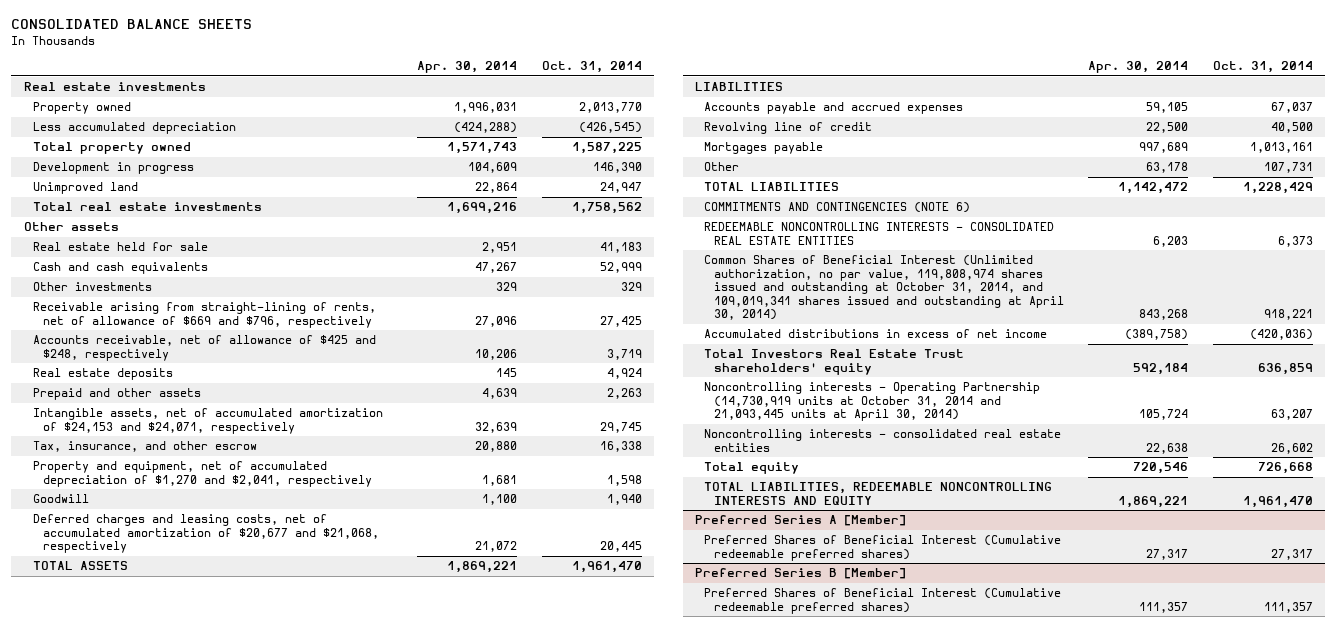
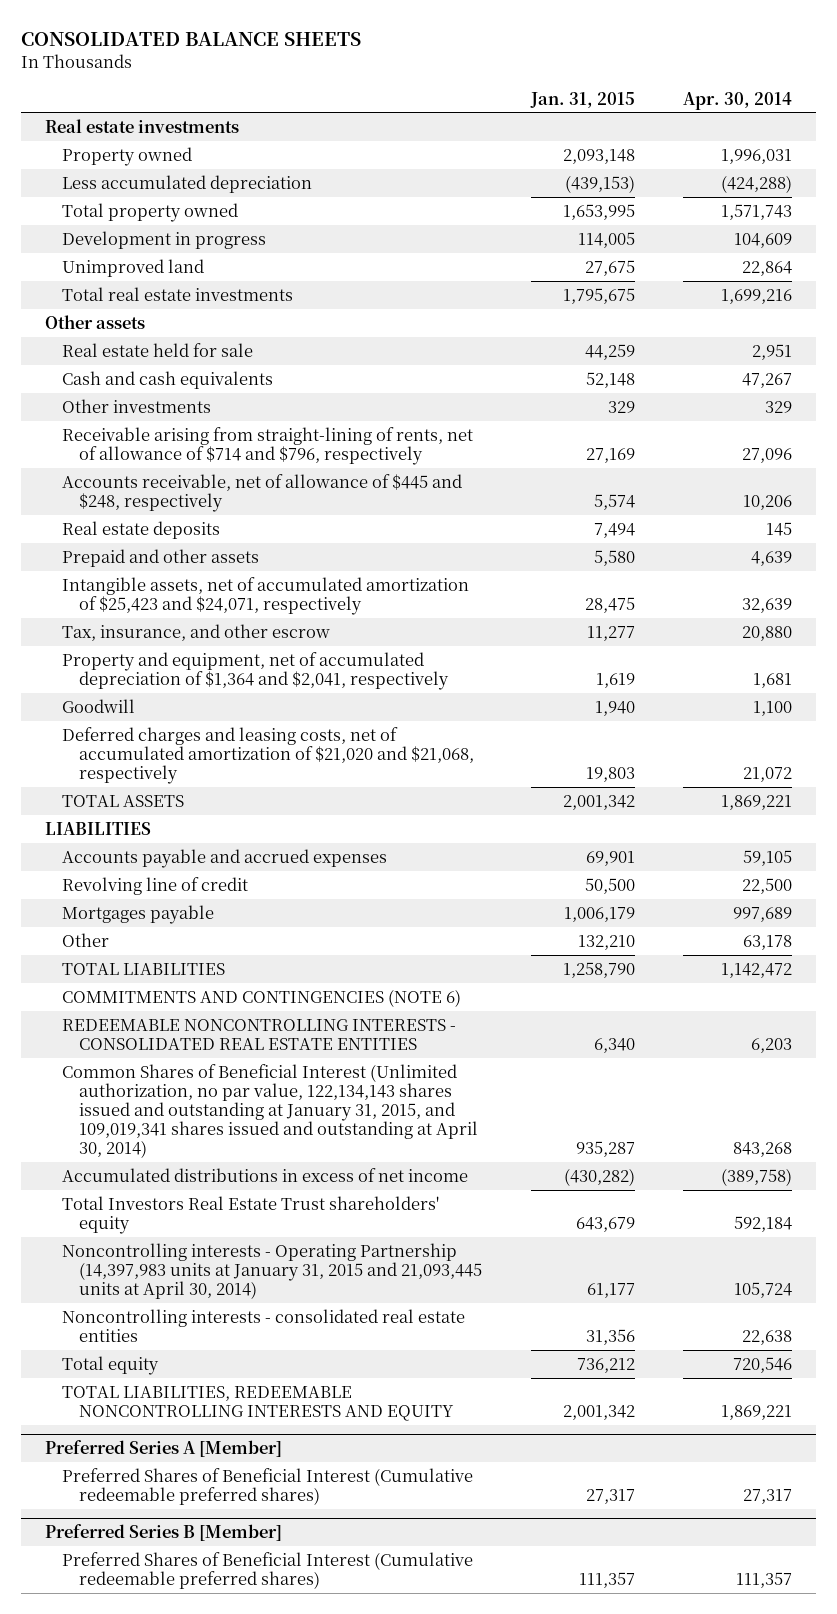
- | Apr. 30, 2014 | Oct. 31, 2014
+ | Jan. 31, 2015 | Apr. 30, 2014
- Receivable arising from straight-lining of rents, net of allowance of $669 and $796, respectively | 27,096 | 27,425
- Accounts receivable, net of allowance of $425 and $248, respectively | 10,206 | 3,719
+ Receivable arising from straight-lining of rents, net of allowance of $714 and $796, respectively | 27,169 | 27,096
+ Accounts receivable, net of allowance of $445 and $248, respectively | 5,574 | 10,206
- Intangible assets, net of accumulated amortization of $24,153 and $24,071, respectively | 32,639 | 29,745
+ Intangible assets, net of accumulated amortization of $25,423 and $24,071, respectively | 28,475 | 32,639
- Property and equipment, net of accumulated depreciation of $1,270 and $2,041, respectively | 1,681 | 1,598
+ Property and equipment, net of accumulated depreciation of $1,364 and $2,041, respectively | 1,619 | 1,681
- Deferred charges and leasing costs, net of accumulated amortization of $20,677 and $21,068, respectively | 21,072 | 20,445
+ Deferred charges and leasing costs, net of accumulated amortization of $21,020 and $21,068, respectively | 19,803 | 21,072
- Common Shares of Beneficial Interest (Unlimited authorization, no par value, 119,808,974 shares issued and outstanding at October 31, 2014, and 109,019,341 shares issued and outstanding at April 30, 2014) | 843,268 | 918,221
+ Common Shares of Beneficial Interest (Unlimited authorization, no par value, 122,134,143 shares issued and outstanding at January 31, 2015, and 109,019,341 shares issued and outstanding at April 30, 2014) | 935,287 | 843,268
- Noncontrolling interests - Operating Partnership (14,730,919 units at October 31, 2014 and 21,093,445 units at April 30, 2014) | 105,724 | 63,207
+ Noncontrolling interests - Operating Partnership (14,397,983 units at January 31, 2015 and 21,093,445 units at April 30, 2014) | 61,177 | 105,724

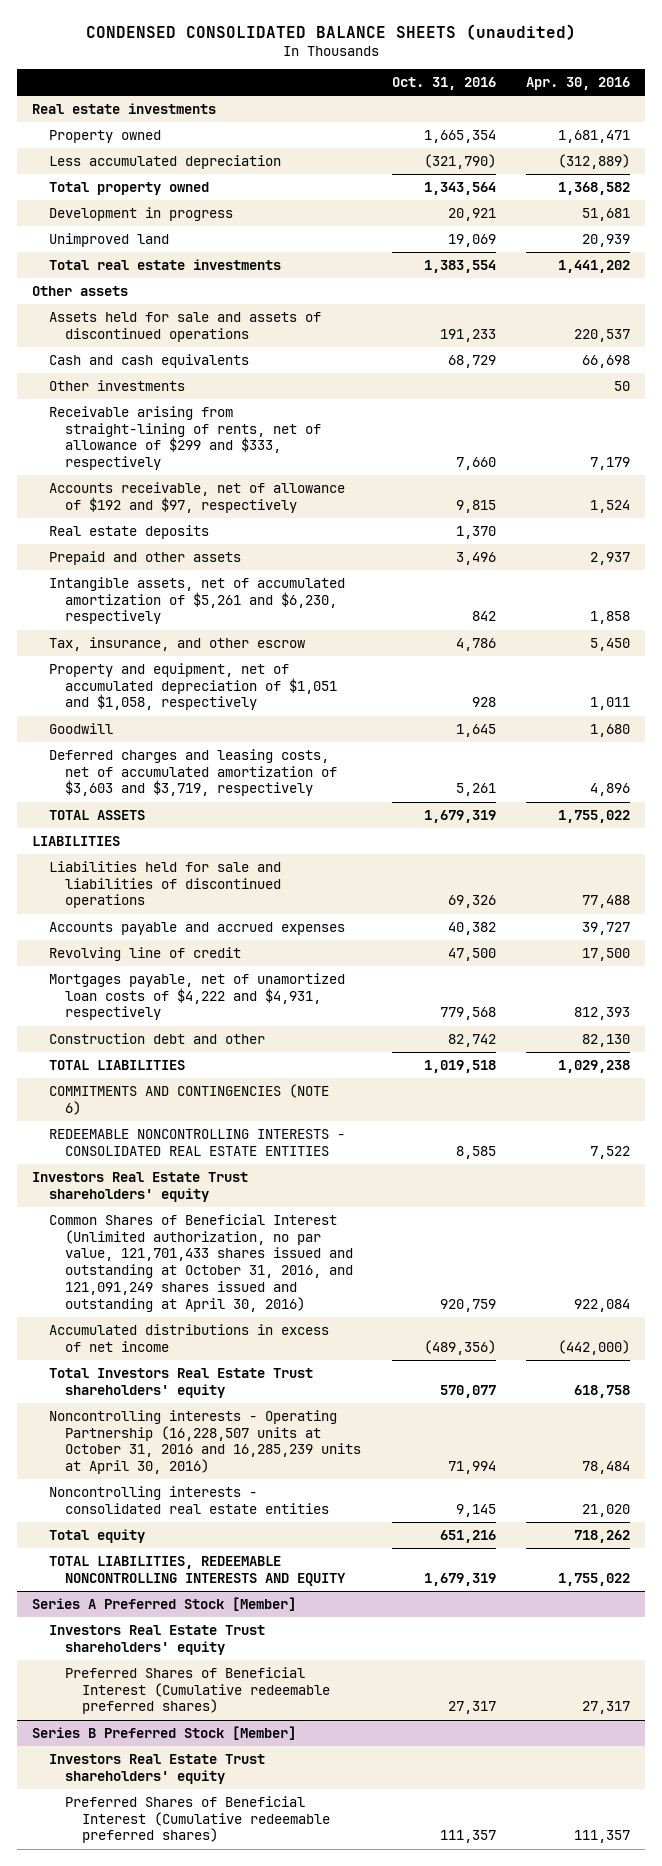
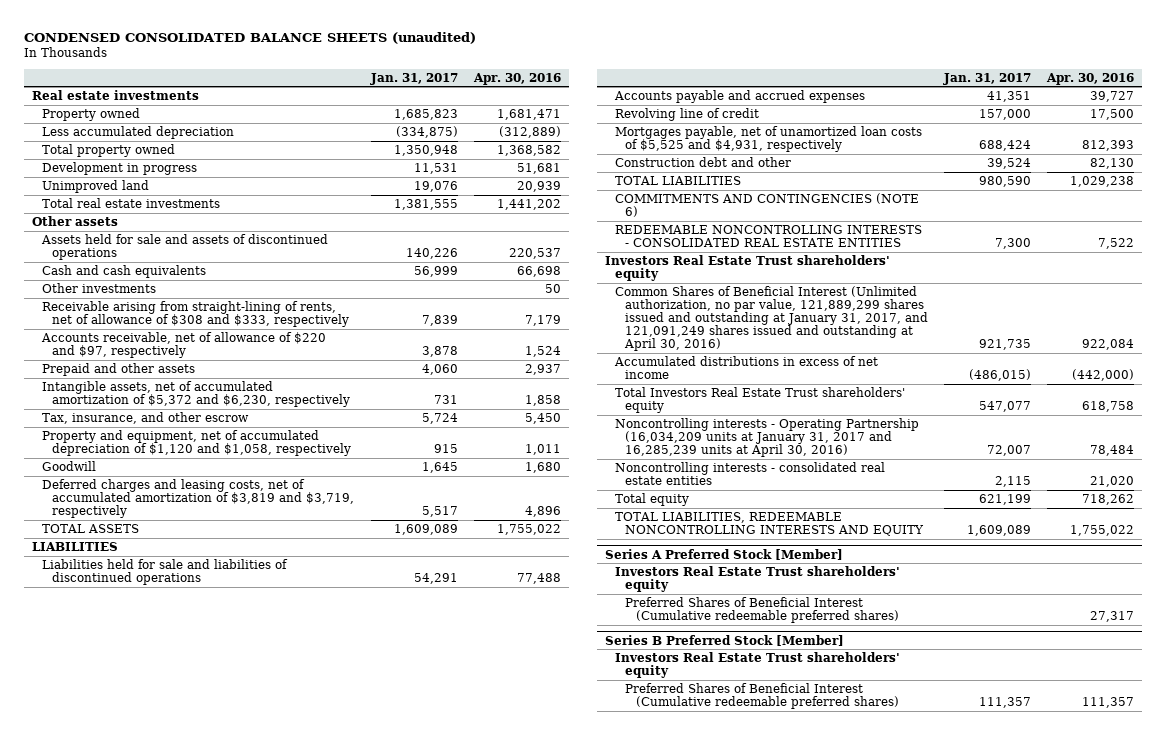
- | Oct. 31, 2016 | Apr. 30, 2016
+ | Jan. 31, 2017 | Apr. 30, 2016
- Receivable arising from straight-lining of rents, net of allowance of $299 and $333, respectively | 7,660 | 7,179
- Accounts receivable, net of allowance of $192 and $97, respectively | 9,815 | 1,524
- Real estate deposits | 1,370 |
+ Receivable arising from straight-lining of rents, net of allowance of $308 and $333, respectively | 7,839 | 7,179
+ Accounts receivable, net of allowance of $220 and $97, respectively | 3,878 | 1,524
- Intangible assets, net of accumulated amortization of $5,261 and $6,230, respectively | 842 | 1,858
+ Intangible assets, net of accumulated amortization of $5,372 and $6,230, respectively | 731 | 1,858
- Property and equipment, net of accumulated depreciation of $1,051 and $1,058, respectively | 928 | 1,011
+ Property and equipment, net of accumulated depreciation of $1,120 and $1,058, respectively | 915 | 1,011
- Deferred charges and leasing costs, net of accumulated amortization of $3,603 and $3,719, respectively | 5,261 | 4,896
+ Deferred charges and leasing costs, net of accumulated amortization of $3,819 and $3,719, respectively | 5,517 | 4,896
- Mortgages payable, net of unamortized loan costs of $4,222 and $4,931, respectively | 779,568 | 812,393
+ Mortgages payable, net of unamortized loan costs of $5,525 and $4,931, respectively | 688,424 | 812,393
- Common Shares of Beneficial Interest (Unlimited authorization, no par value, 121,701,433 shares issued and outstanding at October 31, 2016, and 121,091,249 shares issued and outstanding at April 30, 2016) | 920,759 | 922,084
+ Common Shares of Beneficial Interest (Unlimited authorization, no par value, 121,889,299 shares issued and outstanding at January 31, 2017, and 121,091,249 shares issued and outstanding at April 30, 2016) | 921,735 | 922,084
- Noncontrolling interests - Operating Partnership (16,228,507 units at October 31, 2016 and 16,285,239 units at April 30, 2016) | 71,994 | 78,484
+ Noncontrolling interests - Operating Partnership (16,034,209 units at January 31, 2017 and 16,285,239 units at April 30, 2016) | 72,007 | 78,484

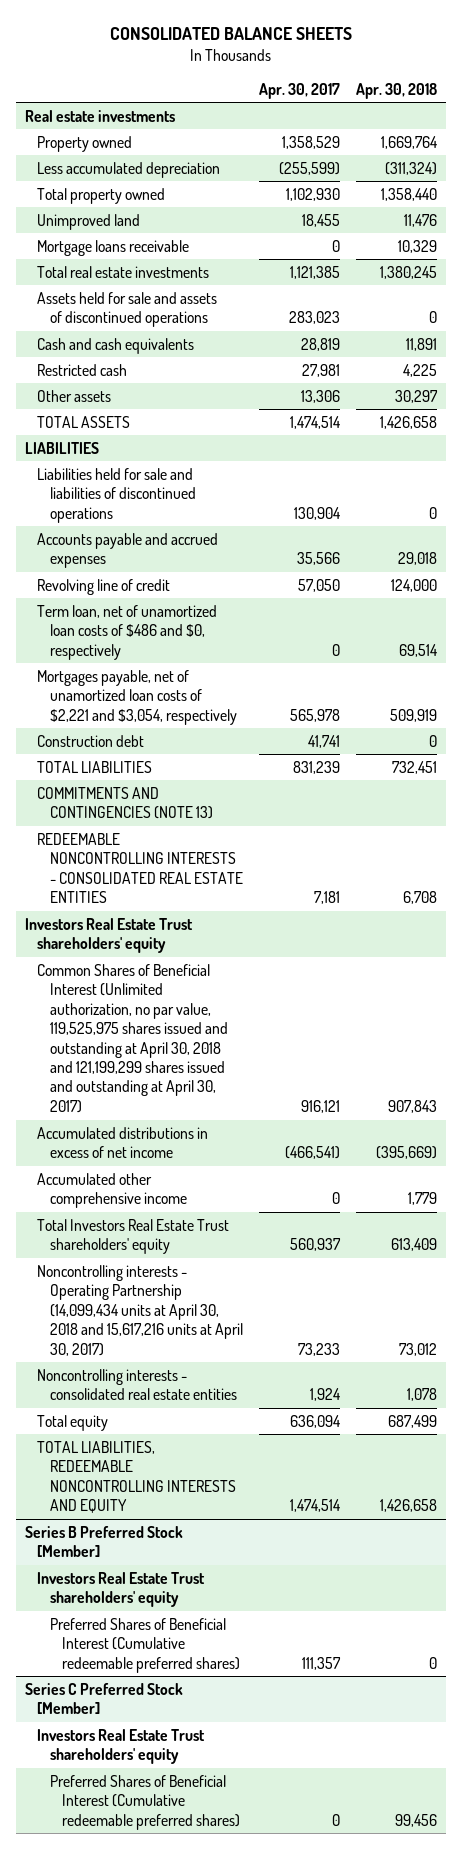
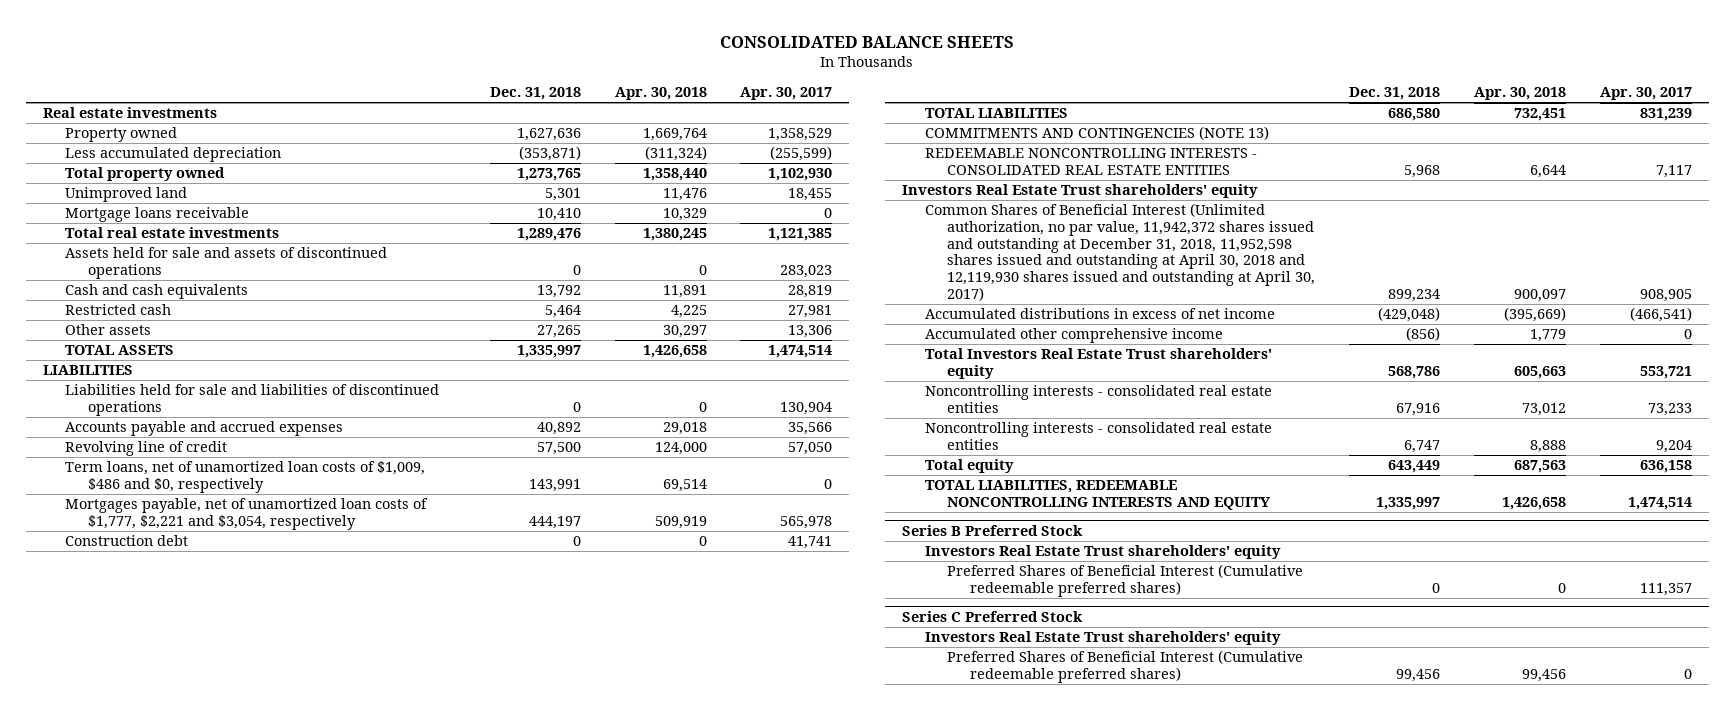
- | Apr. 30, 2017 | Apr. 30, 2018
+ | Dec. 31, 2018 | Apr. 30, 2018 | Apr. 30, 2017
- Term loan, net of unamortized loan costs of $486 and $0, respectively | 0 | 69,514
- Mortgages payable, net of unamortized loan costs of $2,221 and $3,054, respectively | 565,978 | 509,919
+ Term loans, net of unamortized loan costs of $1,009, $486 and $0, respectively | 143,991 | 69,514 | 0
+ Mortgages payable, net of unamortized loan costs of $1,777, $2,221 and $3,054, respectively | 444,197 | 509,919 | 565,978
- REDEEMABLE NONCONTROLLING INTERESTS - CONSOLIDATED REAL ESTATE ENTITIES | 7,181 | 6,708
+ REDEEMABLE NONCONTROLLING INTERESTS - CONSOLIDATED REAL ESTATE ENTITIES | 5,968 | 6,644 | 7,117
- Common Shares of Beneficial Interest (Unlimited authorization, no par value, 119,525,975 shares issued and outstanding at April 30, 2018 and 121,199,299 shares issued and outstanding at April 30, 2017) | 916,121 | 907,843
+ Common Shares of Beneficial Interest (Unlimited authorization, no par value, 11,942,372 shares issued and outstanding at December 31, 2018, 11,952,598 shares issued and outstanding at April 30, 2018 and 12,119,930 shares issued and outstanding at April 30, 2017) | 899,234 | 900,097 | 908,905
- Total Investors Real Estate Trust shareholders' equity | 560,937 | 613,409
- Noncontrolling interests - Operating Partnership (14,099,434 units at April 30, 2018 and 15,617,216 units at April 30, 2017) | 73,233 | 73,012
- Noncontrolling interests - consolidated real estate entities | 1,924 | 1,078
- Total equity | 636,094 | 687,499
+ Total Investors Real Estate Trust shareholders' equity | 568,786 | 605,663 | 553,721
+ Noncontrolling interests - consolidated real estate entities | 67,916 | 73,012 | 73,233
+ Noncontrolling interests - consolidated real estate entities | 6,747 | 8,888 | 9,204
+ Total equity | 643,449 | 687,563 | 636,158
- Series B Preferred Stock [Member]
+ Series B Preferred Stock
- Series C Preferred Stock [Member]
+ Series C Preferred Stock

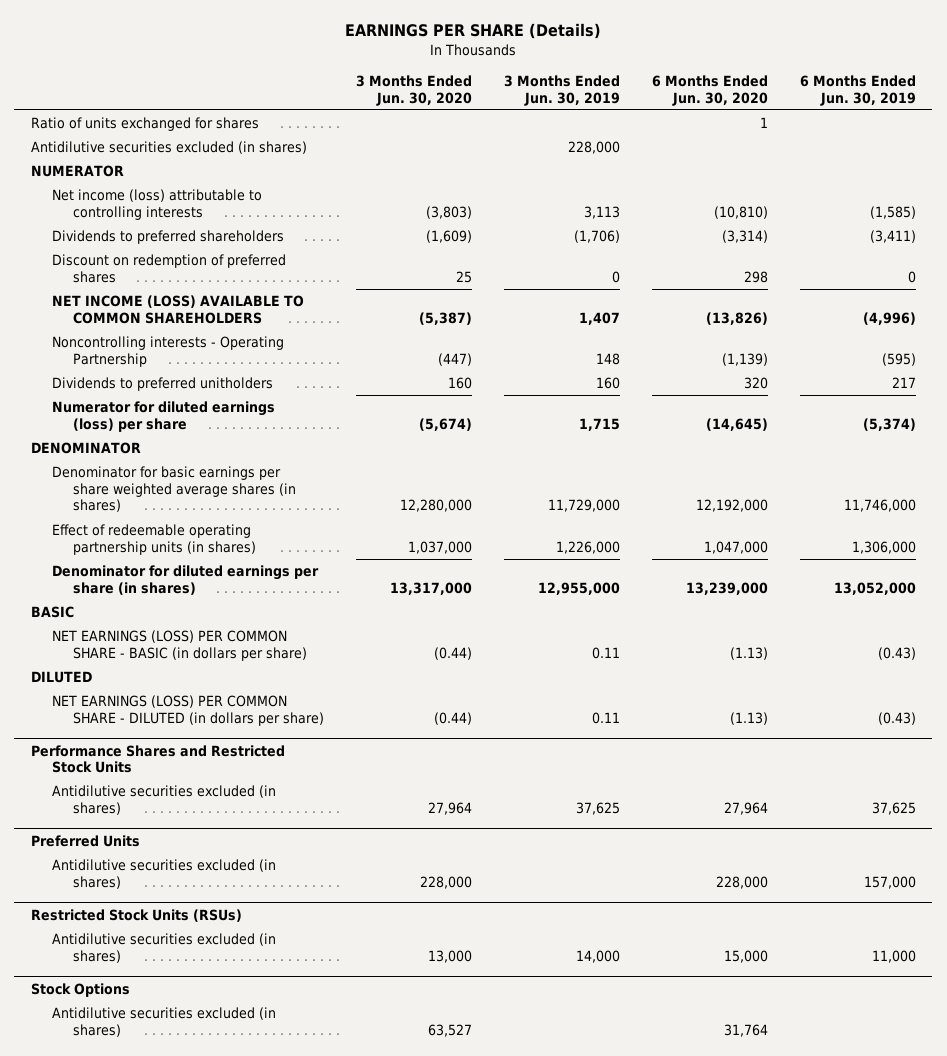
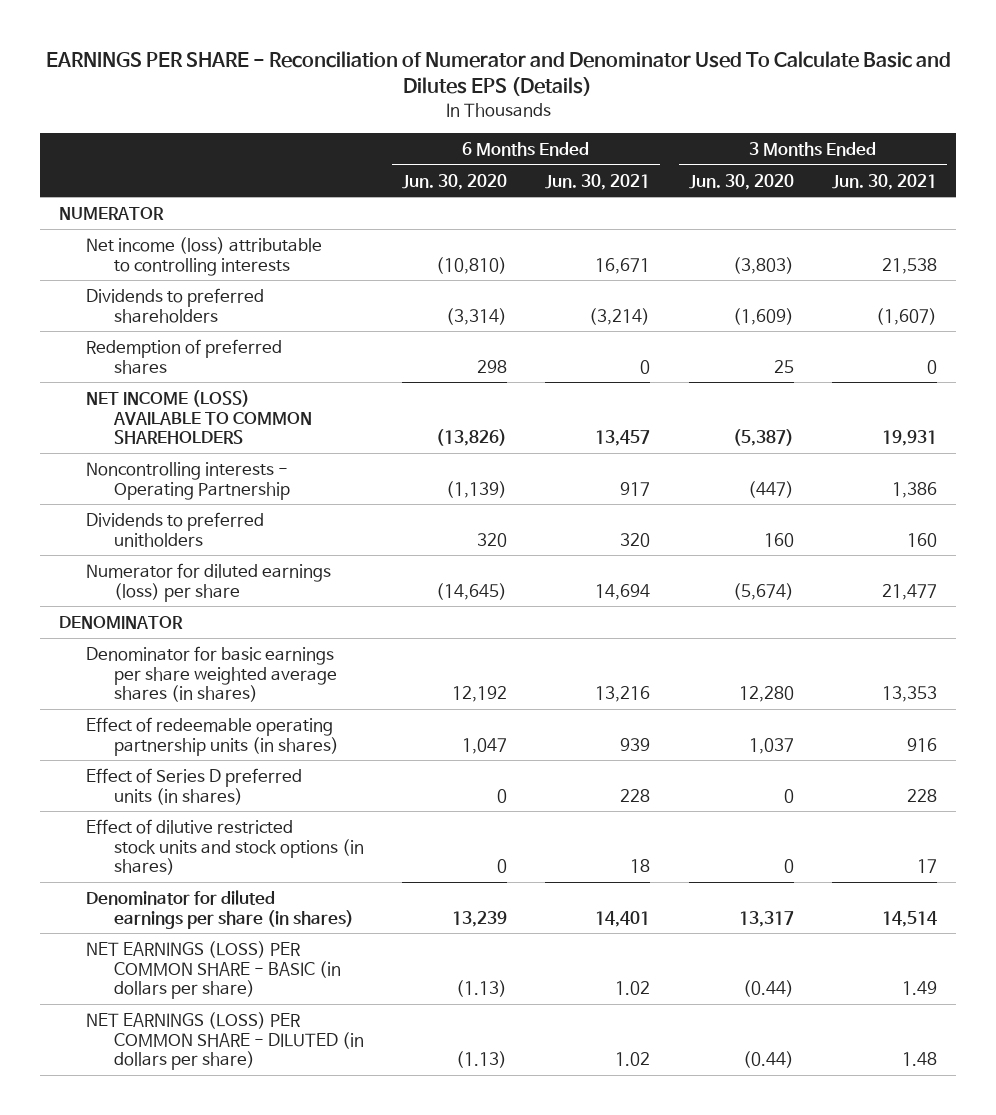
- EARNINGS PER SHARE (Details)
+ EARNINGS PER SHARE - Reconciliation of Numerator and Denominator Used To Calculate Basic and Dilutes EPS (Details)
- | 3 Months Ended Jun. 30, 2020 | 3 Months Ended Jun. 30, 2019 | 6 Months Ended Jun. 30, 2020 | 6 Months Ended Jun. 30, 2019
+ | 6 Months Ended Jun. 30, 2020 | 6 Months Ended Jun. 30, 2021 | 3 Months Ended Jun. 30, 2020 | 3 Months Ended Jun. 30, 2021
- Ratio of units exchanged for shares | | | 1 |
- Antidilutive securities excluded (in shares) | | 228,000 | |
- Discount on redemption of preferred shares | 25 | 0 | 298 | 0
+ Redemption of preferred shares | 298 | 0 | 25 | 0
- Denominator for basic earnings per share weighted average shares (in shares) | 12,280,000 | 11,729,000 | 12,192,000 | 11,746,000
- Effect of redeemable operating partnership units (in shares) | 1,037,000 | 1,226,000 | 1,047,000 | 1,306,000
- Denominator for diluted earnings per share (in shares) | 13,317,000 | 12,955,000 | 13,239,000 | 13,052,000
- BASIC
+ Denominator for basic earnings per share weighted average shares (in shares) | 12,192 | 13,216 | 12,280 | 13,353
+ Effect of redeemable operating partnership units (in shares) | 1,047 | 939 | 1,037 | 916
+ Effect of Series D preferred units (in shares) | 0 | 228 | 0 | 228
+ Effect of dilutive restricted stock units and stock options (in shares) | 0 | 18 | 0 | 17
+ Denominator for diluted earnings per share (in shares) | 13,239 | 14,401 | 13,317 | 14,514
- DILUTED
- Performance Shares and Restricted Stock Units
- Antidilutive securities excluded (in shares) | 27,964 | 37,625 | 27,964 | 37,625
- Preferred Units
- Antidilutive securities excluded (in shares) | 228,000 | | 228,000 | 157,000
- Restricted Stock Units (RSUs)
- Antidilutive securities excluded (in shares) | 13,000 | 14,000 | 15,000 | 11,000
- Stock Options
- Antidilutive securities excluded (in shares) | 63,527 | | 31,764 |

